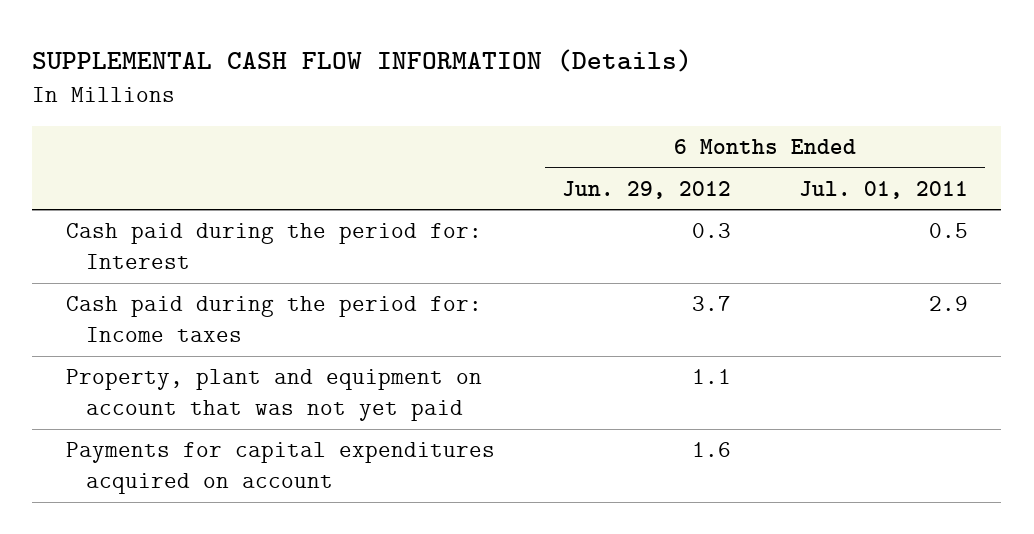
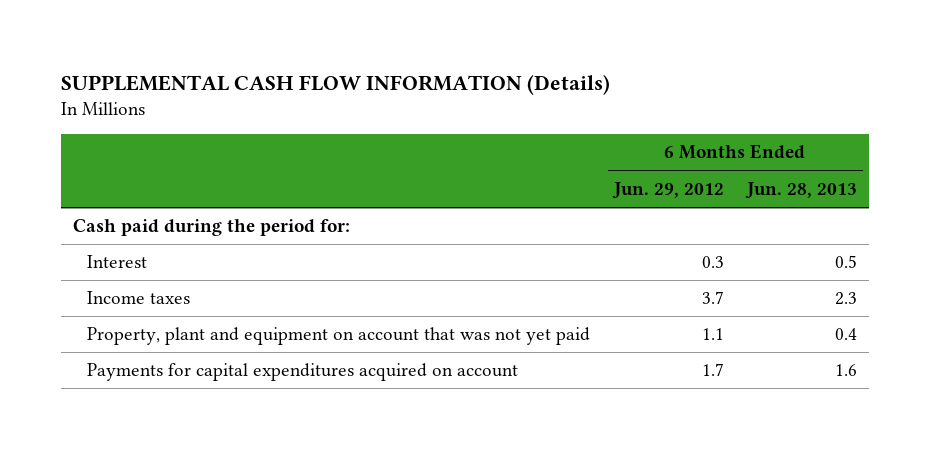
- | 6 Months Ended Jun. 29, 2012 | 6 Months Ended Jul. 01, 2011
+ | 6 Months Ended Jun. 29, 2012 | 6 Months Ended Jun. 28, 2013
- Cash paid during the period for: Interest | 0.3 | 0.5
- Cash paid during the period for: Income taxes | 3.7 | 2.9
+ Cash paid during the period for:
+ Interest | 0.3 | 0.5
+ Income taxes | 3.7 | 2.3
- Payments for capital expenditures acquired on account | 1.6 |
+ Payments for capital expenditures acquired on account | 1.7 | 1.6

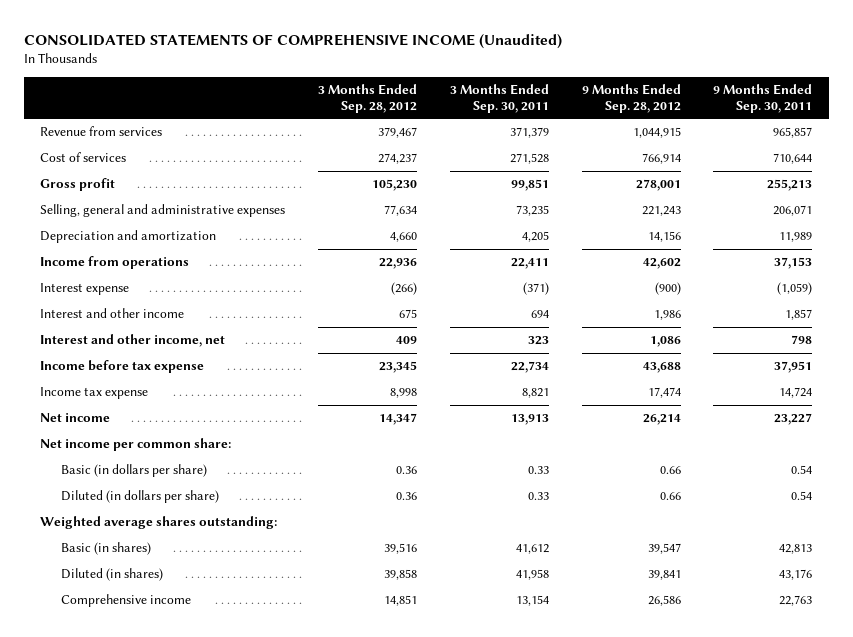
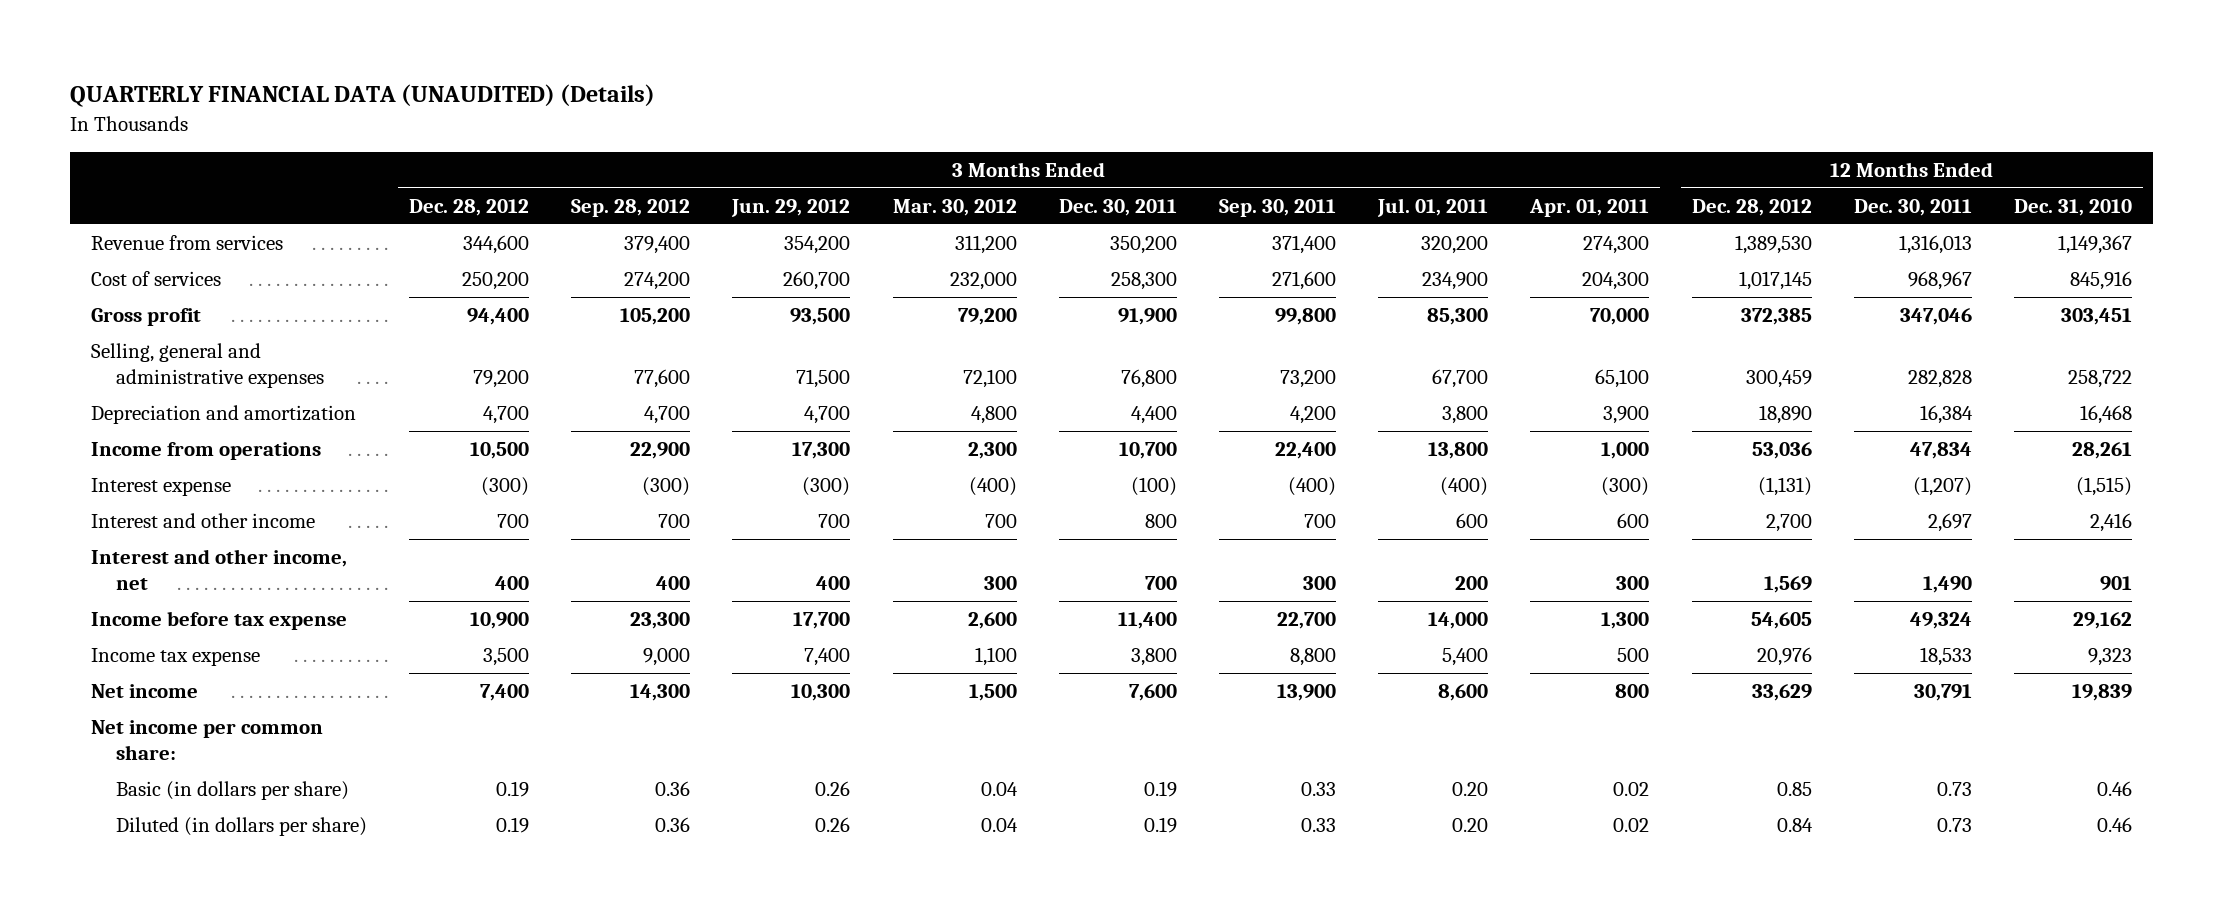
- CONSOLIDATED STATEMENTS OF COMPREHENSIVE INCOME (Unaudited)
+ QUARTERLY FINANCIAL DATA (UNAUDITED) (Details)
- | 3 Months Ended Sep. 28, 2012 | 3 Months Ended Sep. 30, 2011 | 9 Months Ended Sep. 28, 2012 | 9 Months Ended Sep. 30, 2011
+ | 3 Months Ended Dec. 28, 2012 | 3 Months Ended Sep. 28, 2012 | 3 Months Ended Jun. 29, 2012 | 3 Months Ended Mar. 30, 2012 | 3 Months Ended Dec. 30, 2011 | 3 Months Ended Sep. 30, 2011 | 3 Months Ended Jul. 01, 2011 | 3 Months Ended Apr. 01, 2011 | 12 Months Ended Dec. 28, 2012 | 12 Months Ended Dec. 30, 2011 | 12 Months Ended Dec. 31, 2010
- Revenue from services | 379,467 | 371,379 | 1,044,915 | 965,857
- Cost of services | 274,237 | 271,528 | 766,914 | 710,644
- Gross profit | 105,230 | 99,851 | 278,001 | 255,213
- Selling, general and administrative expenses | 77,634 | 73,235 | 221,243 | 206,071
- Depreciation and amortization | 4,660 | 4,205 | 14,156 | 11,989
- Income from operations | 22,936 | 22,411 | 42,602 | 37,153
- Interest expense | (266) | (371) | (900) | (1,059)
- Interest and other income | 675 | 694 | 1,986 | 1,857
- Interest and other income, net | 409 | 323 | 1,086 | 798
- Income before tax expense | 23,345 | 22,734 | 43,688 | 37,951
- Income tax expense | 8,998 | 8,821 | 17,474 | 14,724
- Net income | 14,347 | 13,913 | 26,214 | 23,227
+ Revenue from services | 344,600 | 379,400 | 354,200 | 311,200 | 350,200 | 371,400 | 320,200 | 274,300 | 1,389,530 | 1,316,013 | 1,149,367
+ Cost of services | 250,200 | 274,200 | 260,700 | 232,000 | 258,300 | 271,600 | 234,900 | 204,300 | 1,017,145 | 968,967 | 845,916
+ Gross profit | 94,400 | 105,200 | 93,500 | 79,200 | 91,900 | 99,800 | 85,300 | 70,000 | 372,385 | 347,046 | 303,451
+ Selling, general and administrative expenses | 79,200 | 77,600 | 71,500 | 72,100 | 76,800 | 73,200 | 67,700 | 65,100 | 300,459 | 282,828 | 258,722
+ Depreciation and amortization | 4,700 | 4,700 | 4,700 | 4,800 | 4,400 | 4,200 | 3,800 | 3,900 | 18,890 | 16,384 | 16,468
+ Income from operations | 10,500 | 22,900 | 17,300 | 2,300 | 10,700 | 22,400 | 13,800 | 1,000 | 53,036 | 47,834 | 28,261
+ Interest expense | (300) | (300) | (300) | (400) | (100) | (400) | (400) | (300) | (1,131) | (1,207) | (1,515)
+ Interest and other income | 700 | 700 | 700 | 700 | 800 | 700 | 600 | 600 | 2,700 | 2,697 | 2,416
+ Interest and other income, net | 400 | 400 | 400 | 300 | 700 | 300 | 200 | 300 | 1,569 | 1,490 | 901
+ Income before tax expense | 10,900 | 23,300 | 17,700 | 2,600 | 11,400 | 22,700 | 14,000 | 1,300 | 54,605 | 49,324 | 29,162
+ Income tax expense | 3,500 | 9,000 | 7,400 | 1,100 | 3,800 | 8,800 | 5,400 | 500 | 20,976 | 18,533 | 9,323
+ Net income | 7,400 | 14,300 | 10,300 | 1,500 | 7,600 | 13,900 | 8,600 | 800 | 33,629 | 30,791 | 19,839
- Weighted average shares outstanding:
- Basic (in shares) | 39,516 | 41,612 | 39,547 | 42,813
- Diluted (in shares) | 39,858 | 41,958 | 39,841 | 43,176
- Comprehensive income | 14,851 | 13,154 | 26,586 | 22,763

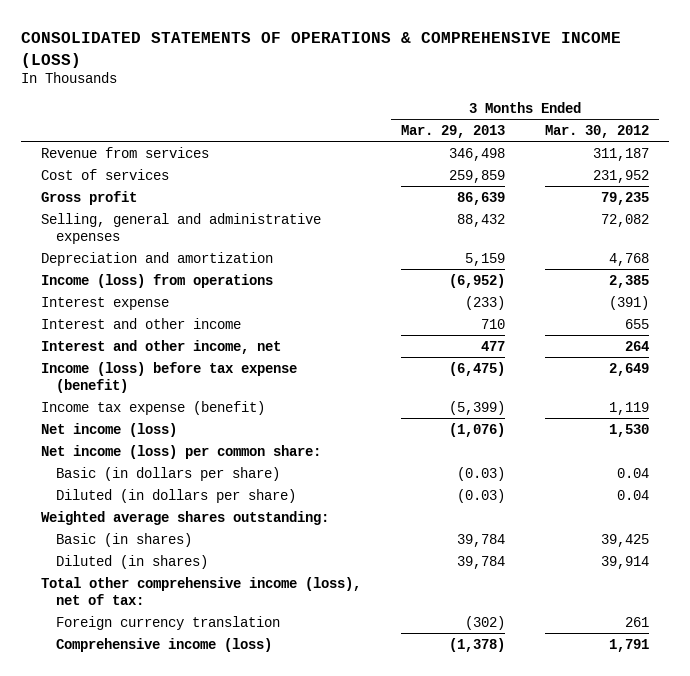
- QUARTERLY FINANCIAL DATA (UNAUDITED) (Details)
+ CONSOLIDATED STATEMENTS OF OPERATIONS & COMPREHENSIVE INCOME (LOSS)
- | 3 Months Ended Dec. 28, 2012 | 3 Months Ended Sep. 28, 2012 | 3 Months Ended Jun. 29, 2012 | 3 Months Ended Mar. 30, 2012 | 3 Months Ended Dec. 30, 2011 | 3 Months Ended Sep. 30, 2011 | 3 Months Ended Jul. 01, 2011 | 3 Months Ended Apr. 01, 2011 | 12 Months Ended Dec. 28, 2012 | 12 Months Ended Dec. 30, 2011 | 12 Months Ended Dec. 31, 2010
+ | 3 Months Ended Mar. 29, 2013 | 3 Months Ended Mar. 30, 2012
- Revenue from services | 344,600 | 379,400 | 354,200 | 311,200 | 350,200 | 371,400 | 320,200 | 274,300 | 1,389,530 | 1,316,013 | 1,149,367
- Cost of services | 250,200 | 274,200 | 260,700 | 232,000 | 258,300 | 271,600 | 234,900 | 204,300 | 1,017,145 | 968,967 | 845,916
- Gross profit | 94,400 | 105,200 | 93,500 | 79,200 | 91,900 | 99,800 | 85,300 | 70,000 | 372,385 | 347,046 | 303,451
- Selling, general and administrative expenses | 79,200 | 77,600 | 71,500 | 72,100 | 76,800 | 73,200 | 67,700 | 65,100 | 300,459 | 282,828 | 258,722
- Depreciation and amortization | 4,700 | 4,700 | 4,700 | 4,800 | 4,400 | 4,200 | 3,800 | 3,900 | 18,890 | 16,384 | 16,468
- Income from operations | 10,500 | 22,900 | 17,300 | 2,300 | 10,700 | 22,400 | 13,800 | 1,000 | 53,036 | 47,834 | 28,261
- Interest expense | (300) | (300) | (300) | (400) | (100) | (400) | (400) | (300) | (1,131) | (1,207) | (1,515)
- Interest and other income | 700 | 700 | 700 | 700 | 800 | 700 | 600 | 600 | 2,700 | 2,697 | 2,416
- Interest and other income, net | 400 | 400 | 400 | 300 | 700 | 300 | 200 | 300 | 1,569 | 1,490 | 901
- Income before tax expense | 10,900 | 23,300 | 17,700 | 2,600 | 11,400 | 22,700 | 14,000 | 1,300 | 54,605 | 49,324 | 29,162
- Income tax expense | 3,500 | 9,000 | 7,400 | 1,100 | 3,800 | 8,800 | 5,400 | 500 | 20,976 | 18,533 | 9,323
- Net income | 7,400 | 14,300 | 10,300 | 1,500 | 7,600 | 13,900 | 8,600 | 800 | 33,629 | 30,791 | 19,839
- Net income per common share:
+ Revenue from services | 346,498 | 311,187
+ Cost of services | 259,859 | 231,952
+ Gross profit | 86,639 | 79,235
+ Selling, general and administrative expenses | 88,432 | 72,082
+ Depreciation and amortization | 5,159 | 4,768
+ Income (loss) from operations | (6,952) | 2,385
+ Interest expense | (233) | (391)
+ Interest and other income | 710 | 655
+ Interest and other income, net | 477 | 264
+ Income (loss) before tax expense (benefit) | (6,475) | 2,649
+ Income tax expense (benefit) | (5,399) | 1,119
+ Net income (loss) | (1,076) | 1,530
+ Net income (loss) per common share:
+ Weighted average shares outstanding:
+ Basic (in shares) | 39,784 | 39,425
+ Diluted (in shares) | 39,784 | 39,914
+ Total other comprehensive income (loss), net of tax:
+ Foreign currency translation | (302) | 261
+ Comprehensive income (loss) | (1,378) | 1,791

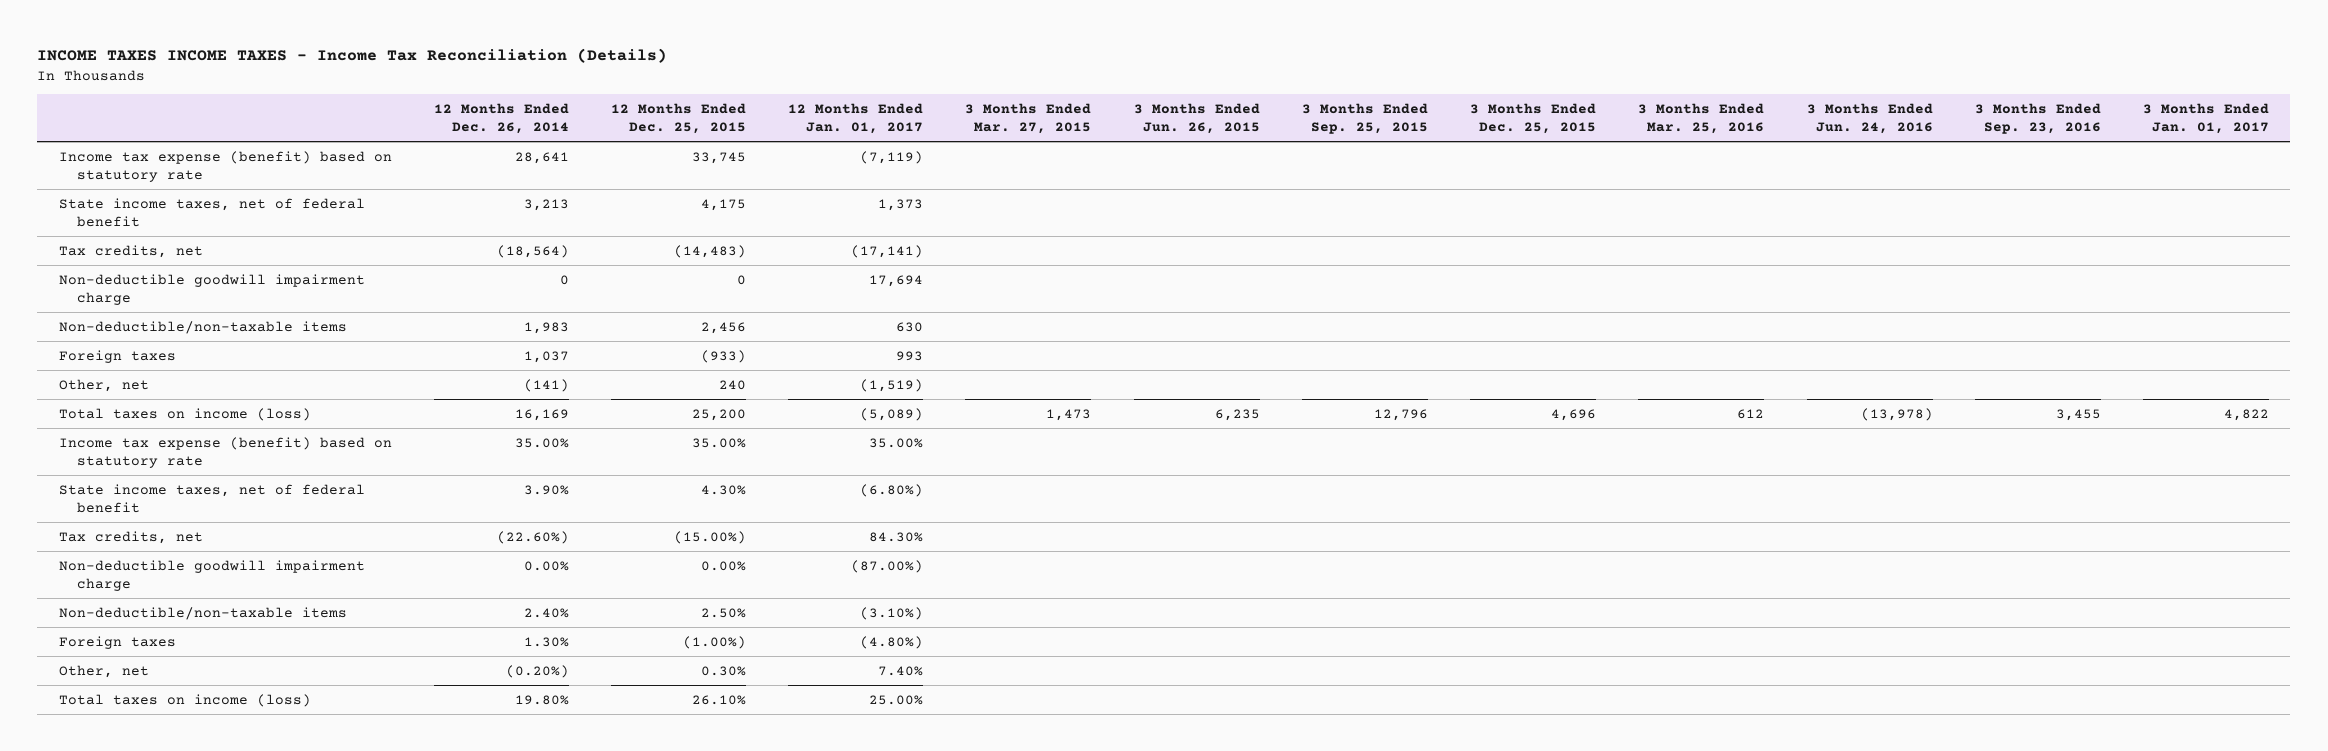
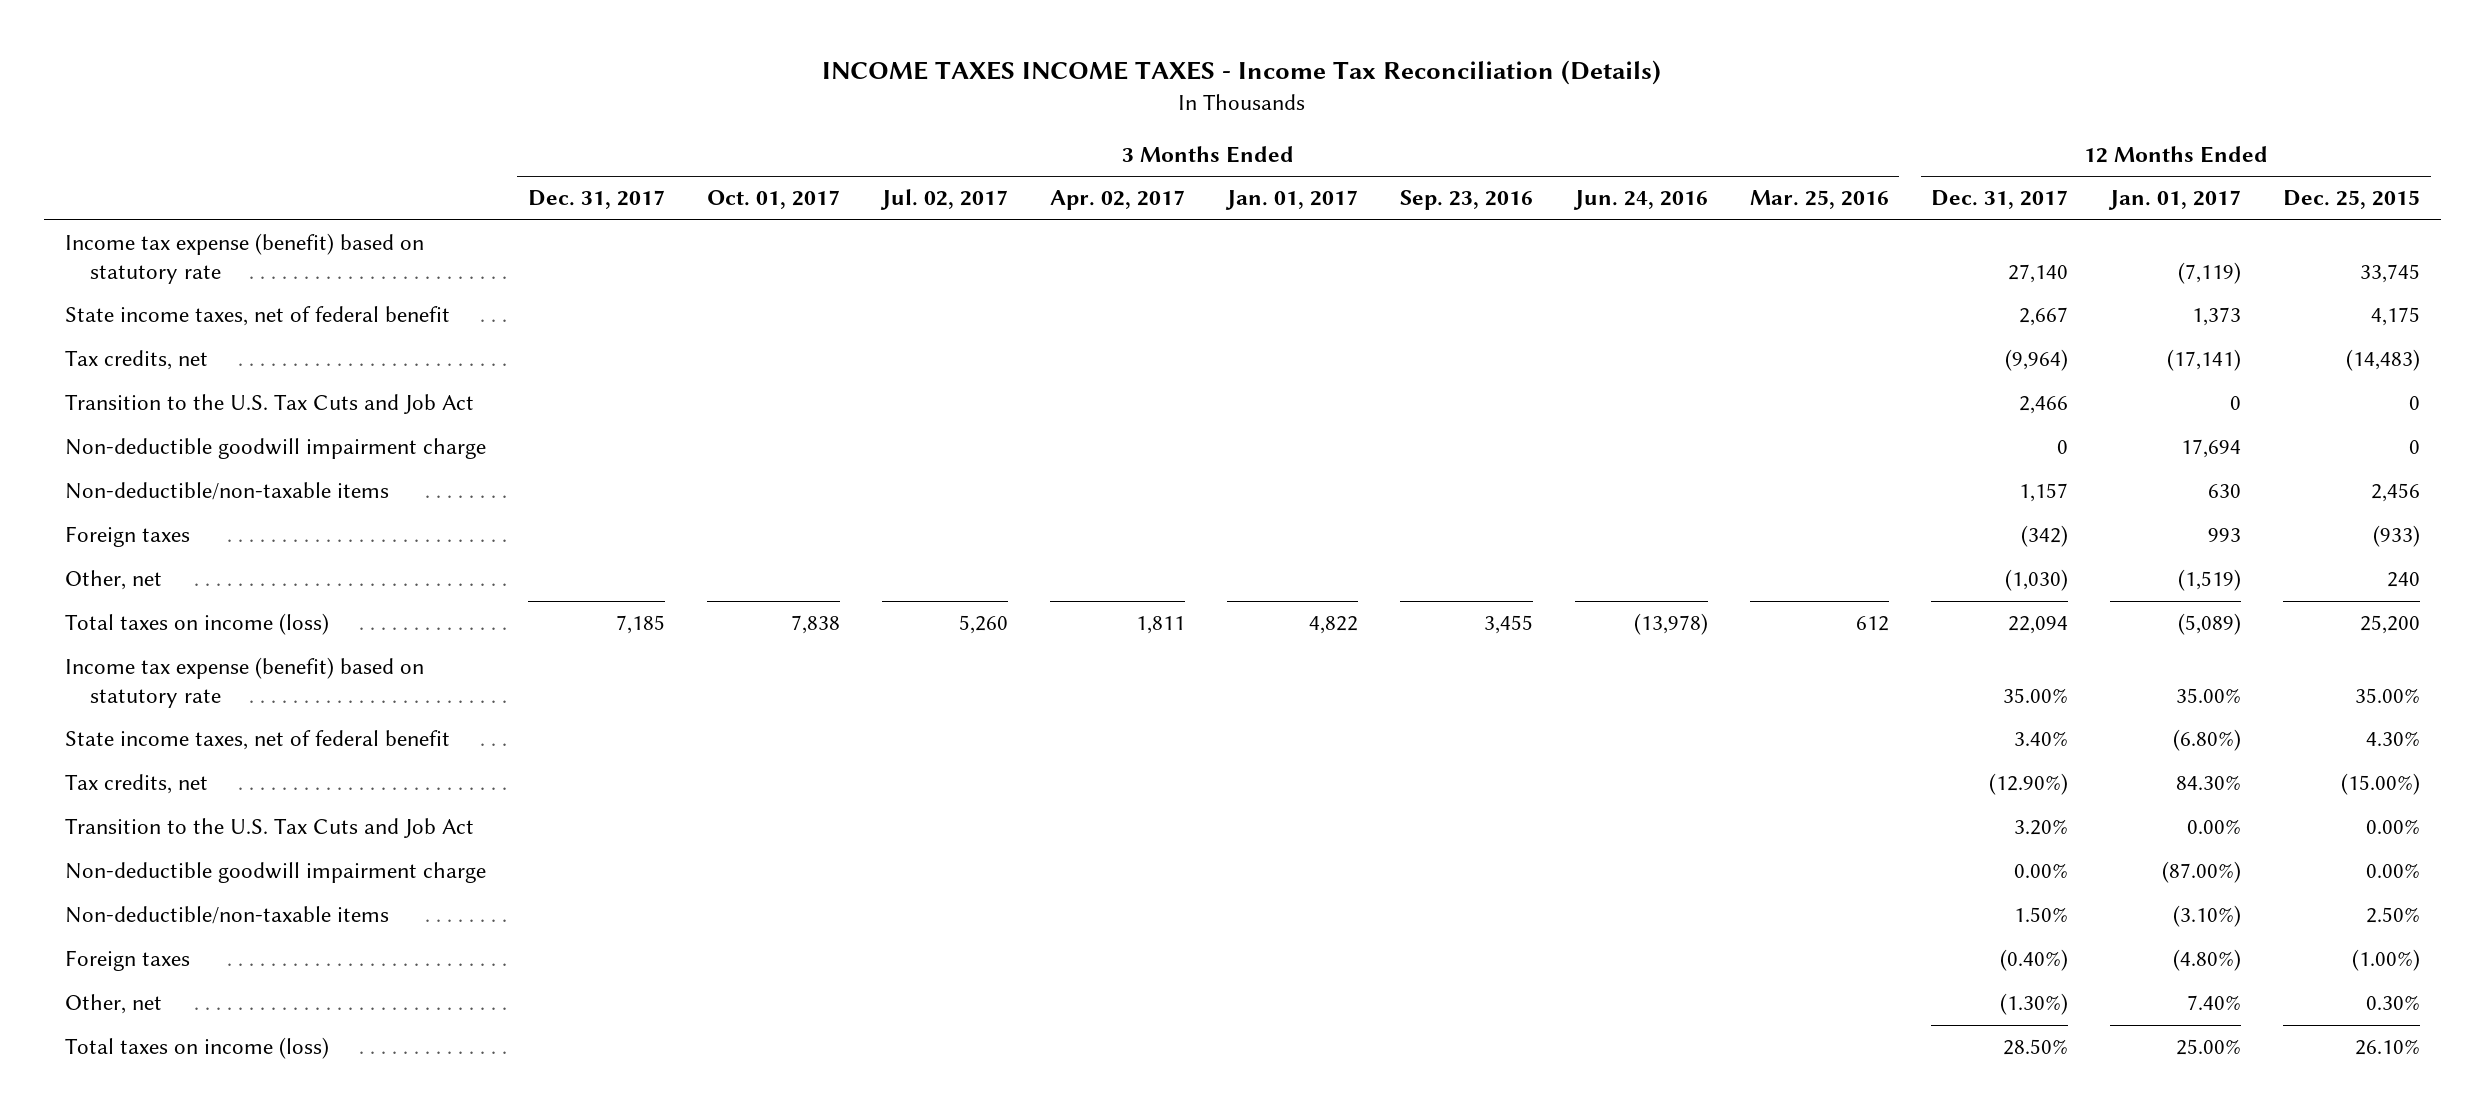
- | 12 Months Ended Dec. 26, 2014 | 12 Months Ended Dec. 25, 2015 | 12 Months Ended Jan. 01, 2017 | 3 Months Ended Mar. 27, 2015 | 3 Months Ended Jun. 26, 2015 | 3 Months Ended Sep. 25, 2015 | 3 Months Ended Dec. 25, 2015 | 3 Months Ended Mar. 25, 2016 | 3 Months Ended Jun. 24, 2016 | 3 Months Ended Sep. 23, 2016 | 3 Months Ended Jan. 01, 2017
+ | 3 Months Ended Dec. 31, 2017 | 3 Months Ended Oct. 01, 2017 | 3 Months Ended Jul. 02, 2017 | 3 Months Ended Apr. 02, 2017 | 3 Months Ended Jan. 01, 2017 | 3 Months Ended Sep. 23, 2016 | 3 Months Ended Jun. 24, 2016 | 3 Months Ended Mar. 25, 2016 | 12 Months Ended Dec. 31, 2017 | 12 Months Ended Jan. 01, 2017 | 12 Months Ended Dec. 25, 2015
+ Transition to the U.S. Tax Cuts and Job Act | | | | | | | | | 2,466 | 0 | 0
+ Transition to the U.S. Tax Cuts and Job Act | | | | | | | | | 3.20% | 0.00% | 0.00%

